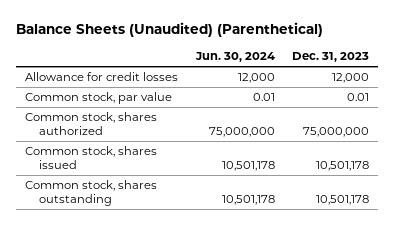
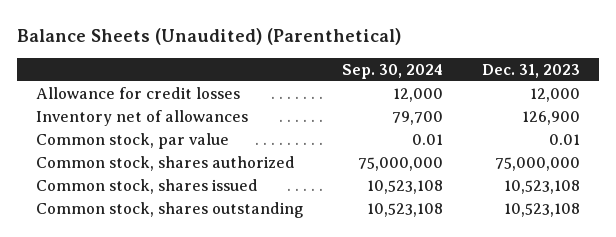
- | Jun. 30, 2024 | Dec. 31, 2023
+ | Sep. 30, 2024 | Dec. 31, 2023
+ Inventory net of allowances | 79,700 | 126,900
- Common stock, shares issued | 10,501,178 | 10,501,178
- Common stock, shares outstanding | 10,501,178 | 10,501,178
+ Common stock, shares issued | 10,523,108 | 10,523,108
+ Common stock, shares outstanding | 10,523,108 | 10,523,108

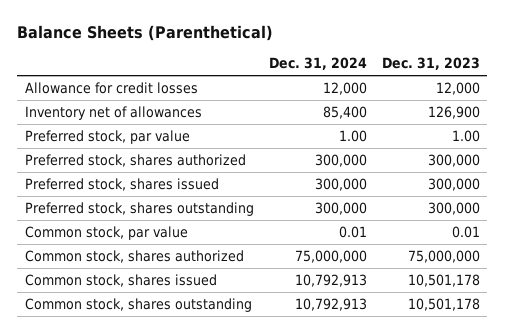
- Balance Sheets (Unaudited) (Parenthetical)
+ Balance Sheets (Parenthetical)
- | Sep. 30, 2024 | Dec. 31, 2023
+ | Dec. 31, 2024 | Dec. 31, 2023
+ Preferred stock, par value | 1.00 | 1.00
+ Preferred stock, shares authorized | 300,000 | 300,000
+ Preferred stock, shares issued | 300,000 | 300,000
+ Preferred stock, shares outstanding | 300,000 | 300,000
- Common stock, shares issued | 10,523,108 | 10,523,108
- Common stock, shares outstanding | 10,523,108 | 10,523,108
+ Common stock, shares issued | 10,792,913 | 10,501,178
+ Common stock, shares outstanding | 10,792,913 | 10,501,178

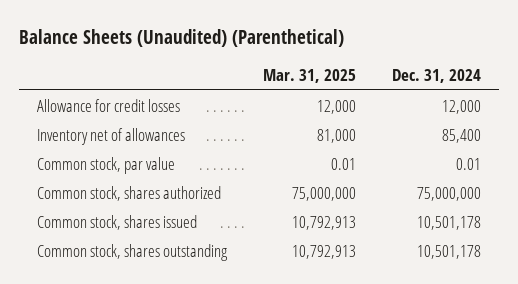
- Balance Sheets (Parenthetical)
+ Balance Sheets (Unaudited) (Parenthetical)
- | Dec. 31, 2024 | Dec. 31, 2023
+ | Mar. 31, 2025 | Dec. 31, 2024
- Preferred stock, par value | 1.00 | 1.00
- Preferred stock, shares authorized | 300,000 | 300,000
- Preferred stock, shares issued | 300,000 | 300,000
- Preferred stock, shares outstanding | 300,000 | 300,000
- Common stock, shares issued | 10,792,913 | 10,501,178
- Common stock, shares outstanding | 10,792,913 | 10,501,178
+ Common stock, shares issued | 10,792,913 | 10,501,178
+ Common stock, shares outstanding | 10,792,913 | 10,501,178

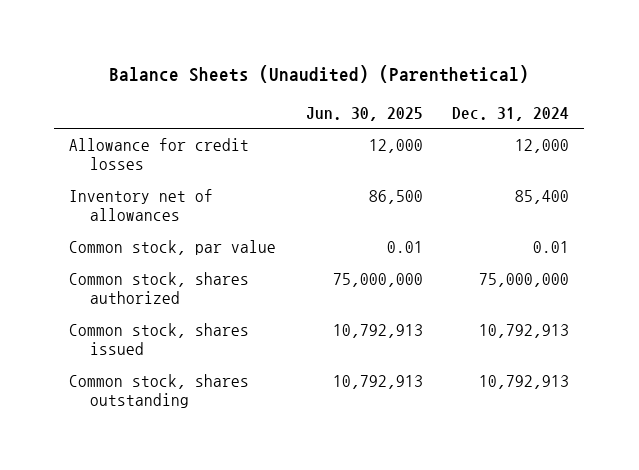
- | Mar. 31, 2025 | Dec. 31, 2024
+ | Jun. 30, 2025 | Dec. 31, 2024
- Common stock, shares issued | 10,792,913 | 10,501,178
- Common stock, shares outstanding | 10,792,913 | 10,501,178
+ Common stock, shares issued | 10,792,913 | 10,792,913
+ Common stock, shares outstanding | 10,792,913 | 10,792,913

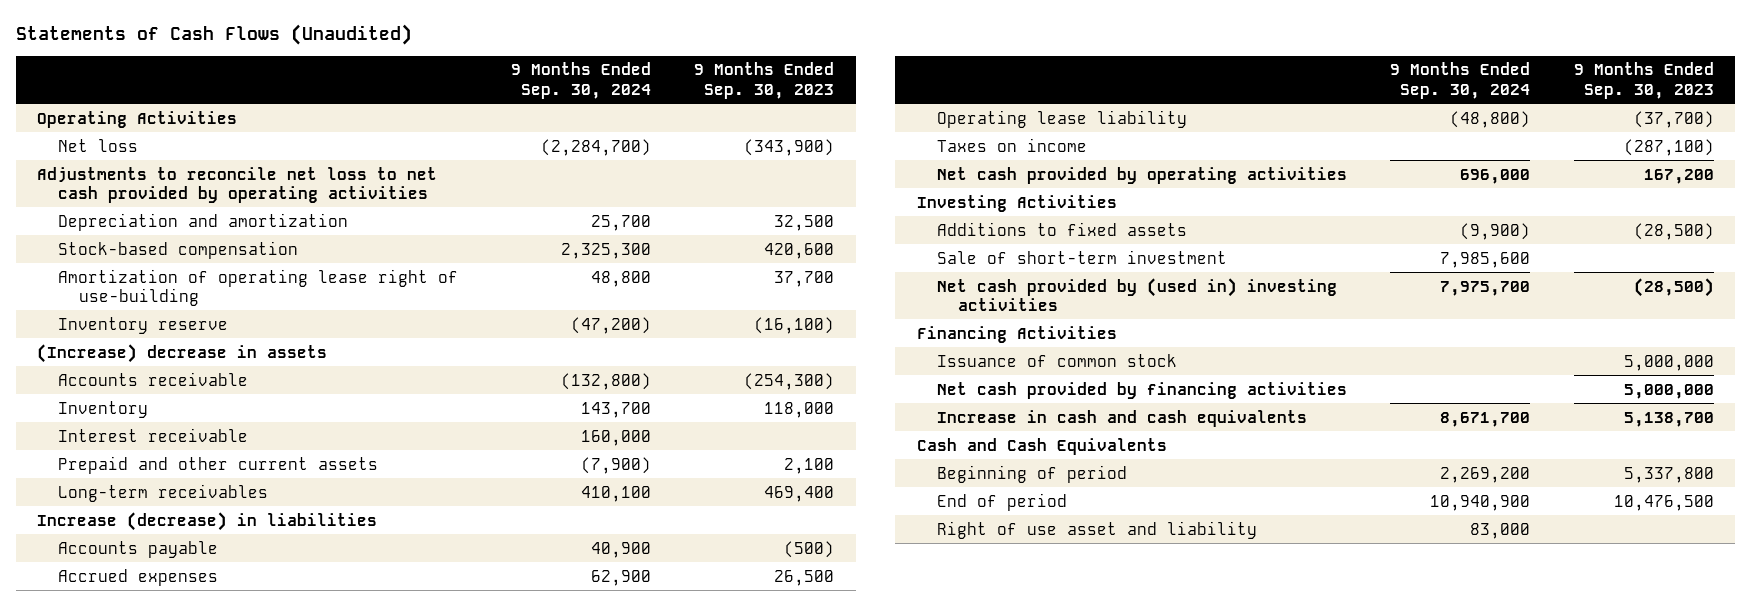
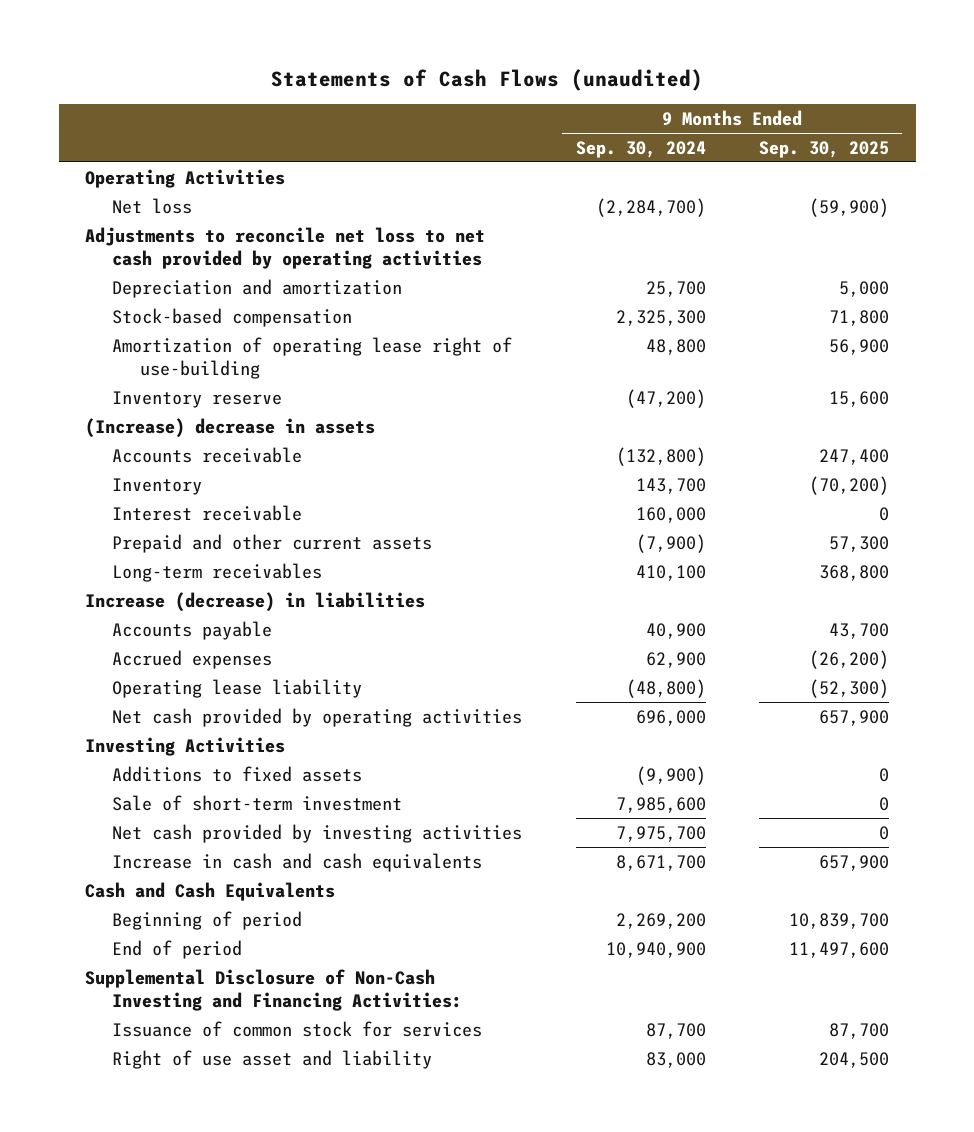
- Statements of Cash Flows (Unaudited)
+ Statements of Cash Flows (unaudited)
- | 9 Months Ended Sep. 30, 2024 | 9 Months Ended Sep. 30, 2023
+ | 9 Months Ended Sep. 30, 2024 | 9 Months Ended Sep. 30, 2025
- Taxes on income | | (287,100)
- Net cash provided by (used in) investing activities | 7,975,700 | (28,500)
- Financing Activities
- Issuance of common stock | | 5,000,000
- Net cash provided by financing activities | | 5,000,000
+ Net cash provided by investing activities | 7,975,700 | 0
+ Supplemental Disclosure of Non-Cash Investing and Financing Activities:
+ Issuance of common stock for services | 87,700 | 87,700

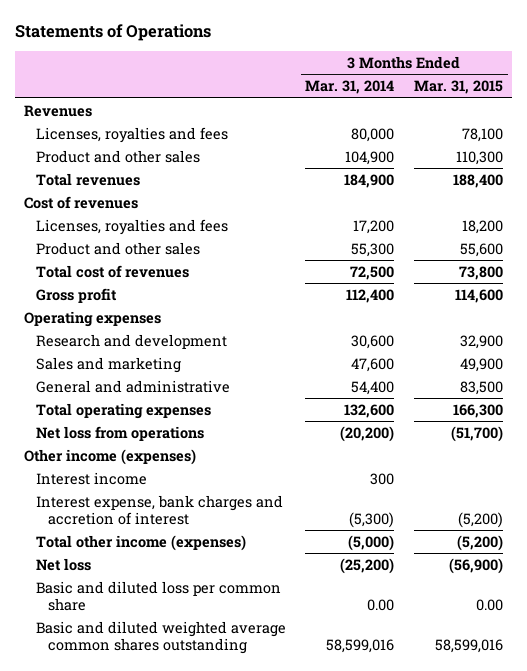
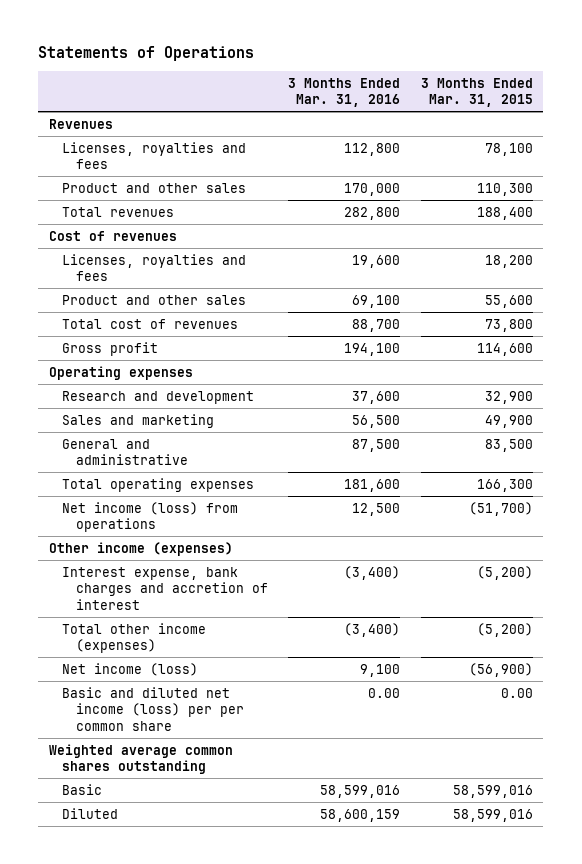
- | 3 Months Ended Mar. 31, 2014 | 3 Months Ended Mar. 31, 2015
+ | 3 Months Ended Mar. 31, 2016 | 3 Months Ended Mar. 31, 2015
- Net loss from operations | (20,200) | (51,700)
+ Net income (loss) from operations | 12,500 | (51,700)
- Interest income | 300 |
- Net loss | (25,200) | (56,900)
- Basic and diluted loss per common share | 0.00 | 0.00
- Basic and diluted weighted average common shares outstanding | 58,599,016 | 58,599,016
+ Net income (loss) | 9,100 | (56,900)
+ Basic and diluted net income (loss) per per common share | 0.00 | 0.00
+ Weighted average common shares outstanding
+ Basic | 58,599,016 | 58,599,016
+ Diluted | 58,600,159 | 58,599,016

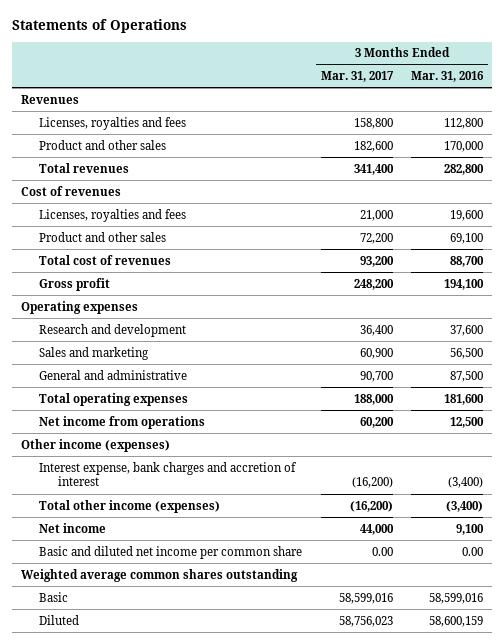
- | 3 Months Ended Mar. 31, 2016 | 3 Months Ended Mar. 31, 2015
+ | 3 Months Ended Mar. 31, 2017 | 3 Months Ended Mar. 31, 2016
- Net income (loss) from operations | 12,500 | (51,700)
+ Net income from operations | 60,200 | 12,500
- Net income (loss) | 9,100 | (56,900)
- Basic and diluted net income (loss) per per common share | 0.00 | 0.00
+ Net income | 44,000 | 9,100
+ Basic and diluted net income per common share | 0.00 | 0.00

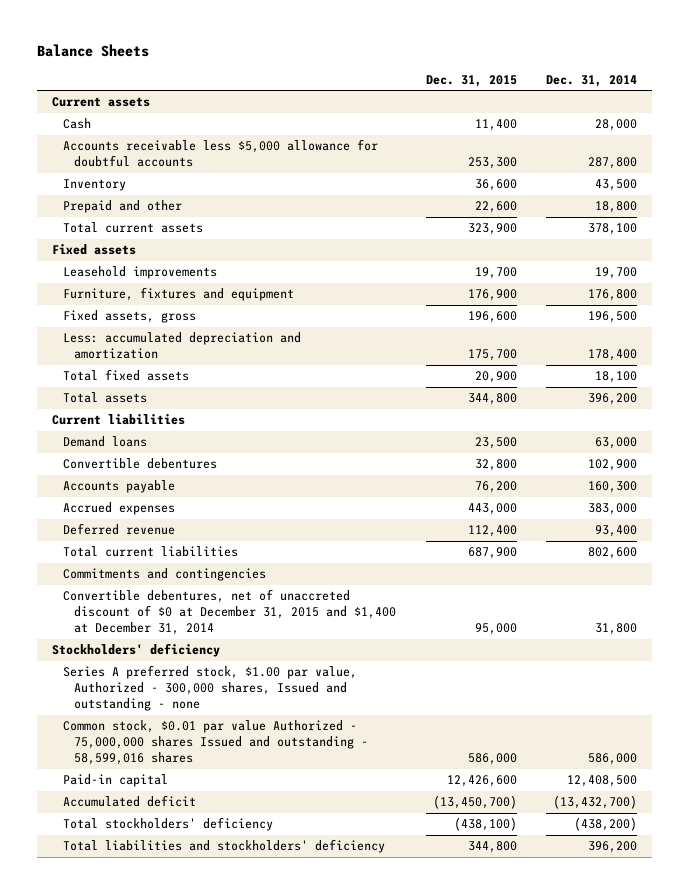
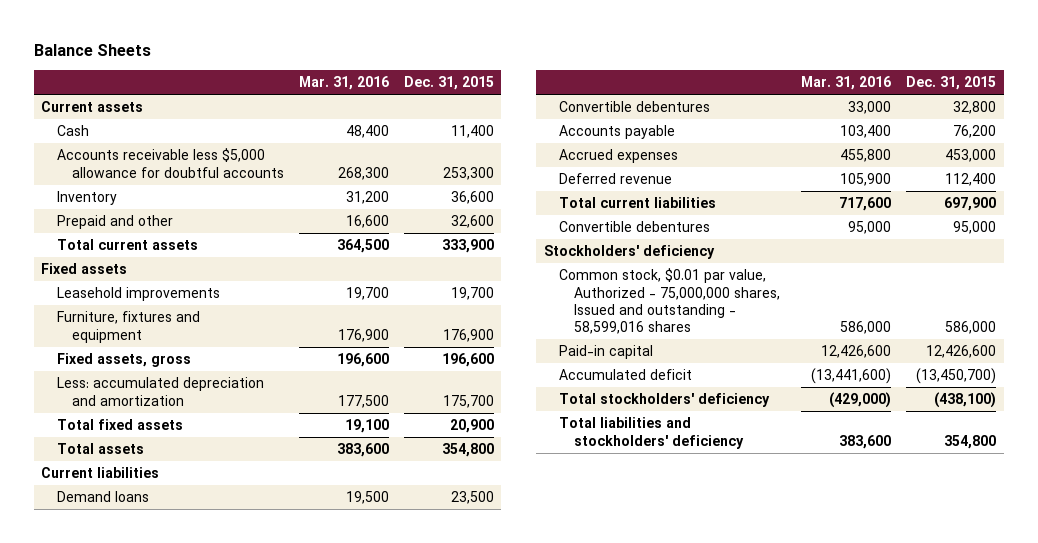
- | Dec. 31, 2015 | Dec. 31, 2014
+ | Mar. 31, 2016 | Dec. 31, 2015
- Prepaid and other | 22,600 | 18,800
- Total current assets | 323,900 | 378,100
+ Prepaid and other | 16,600 | 32,600
+ Total current assets | 364,500 | 333,900
- Total assets | 344,800 | 396,200
+ Total assets | 383,600 | 354,800
- Accrued expenses | 443,000 | 383,000
+ Accrued expenses | 455,800 | 453,000
- Total current liabilities | 687,900 | 802,600
- Commitments and contingencies
- Convertible debentures, net of unaccreted discount of $0 at December 31, 2015 and $1,400 at December 31, 2014 | 95,000 | 31,800
+ Total current liabilities | 717,600 | 697,900
+ Convertible debentures | 95,000 | 95,000
- Series A preferred stock, $1.00 par value, Authorized - 300,000 shares, Issued and outstanding - none
- Common stock, $0.01 par value Authorized - 75,000,000 shares Issued and outstanding - 58,599,016 shares | 586,000 | 586,000
+ Common stock, $0.01 par value, Authorized - 75,000,000 shares, Issued and outstanding - 58,599,016 shares | 586,000 | 586,000
- Total liabilities and stockholders' deficiency | 344,800 | 396,200
+ Total liabilities and stockholders' deficiency | 383,600 | 354,800

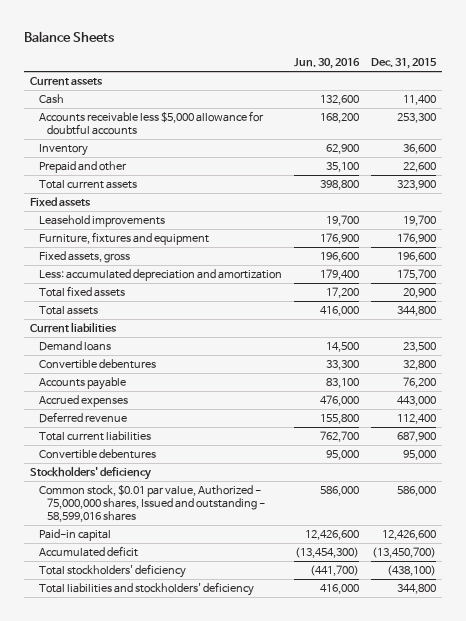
- | Mar. 31, 2016 | Dec. 31, 2015
+ | Jun. 30, 2016 | Dec. 31, 2015
- Prepaid and other | 16,600 | 32,600
- Total current assets | 364,500 | 333,900
+ Prepaid and other | 35,100 | 22,600
+ Total current assets | 398,800 | 323,900
- Total assets | 383,600 | 354,800
+ Total assets | 416,000 | 344,800
- Accrued expenses | 455,800 | 453,000
+ Accrued expenses | 476,000 | 443,000
- Total current liabilities | 717,600 | 697,900
+ Total current liabilities | 762,700 | 687,900
- Total liabilities and stockholders' deficiency | 383,600 | 354,800
+ Total liabilities and stockholders' deficiency | 416,000 | 344,800

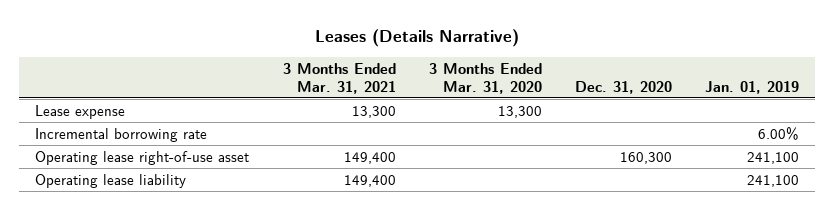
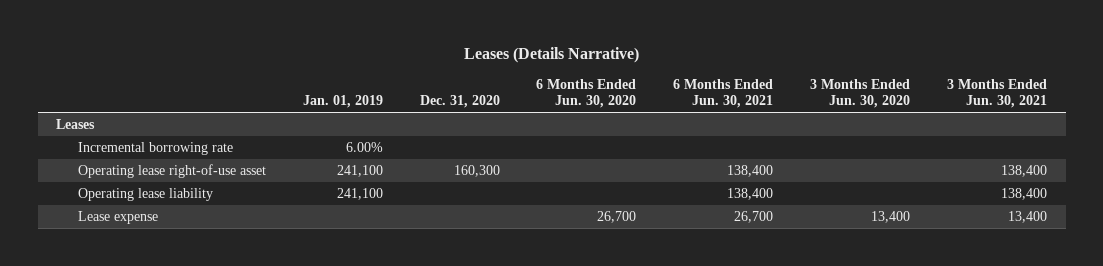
- | 3 Months Ended Mar. 31, 2021 | 3 Months Ended Mar. 31, 2020 | Dec. 31, 2020 | Jan. 01, 2019
+ | Jan. 01, 2019 | Dec. 31, 2020 | 6 Months Ended Jun. 30, 2020 | 6 Months Ended Jun. 30, 2021 | 3 Months Ended Jun. 30, 2020 | 3 Months Ended Jun. 30, 2021
+ Leases
moved down: Lease expense | | | 26,700 | 26,700 | 13,400 | 13,400

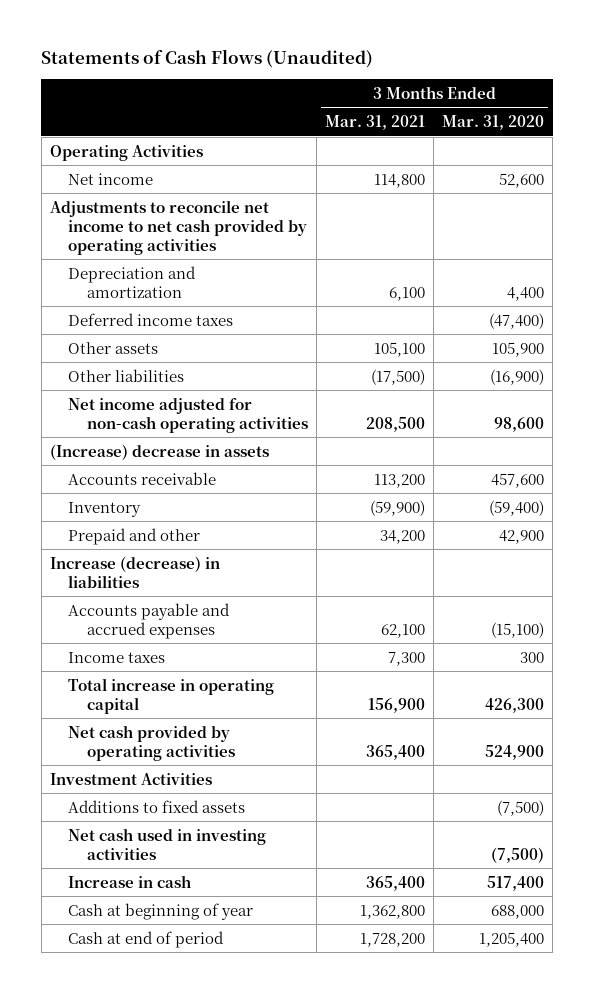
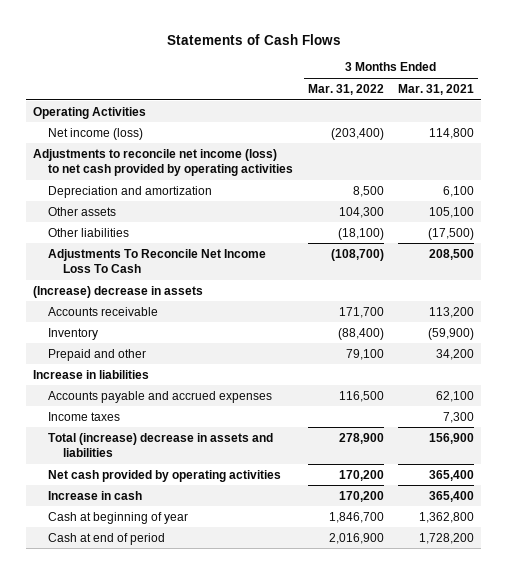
- Statements of Cash Flows (Unaudited)
+ Statements of Cash Flows
- | 3 Months Ended Mar. 31, 2021 | 3 Months Ended Mar. 31, 2020
+ | 3 Months Ended Mar. 31, 2022 | 3 Months Ended Mar. 31, 2021
- Net income | 114,800 | 52,600
- Adjustments to reconcile net income to net cash provided by operating activities
+ Net income (loss) | (203,400) | 114,800
+ Adjustments to reconcile net income (loss) to net cash provided by operating activities
- Deferred income taxes | | (47,400)
- Net income adjusted for non-cash operating activities | 208,500 | 98,600
+ Adjustments To Reconcile Net Income Loss To Cash | (108,700) | 208,500
- Increase (decrease) in liabilities
+ Increase in liabilities
- Total increase in operating capital | 156,900 | 426,300
+ Total (increase) decrease in assets and liabilities | 278,900 | 156,900
- Investment Activities
- Additions to fixed assets | | (7,500)
- Net cash used in investing activities | | (7,500)

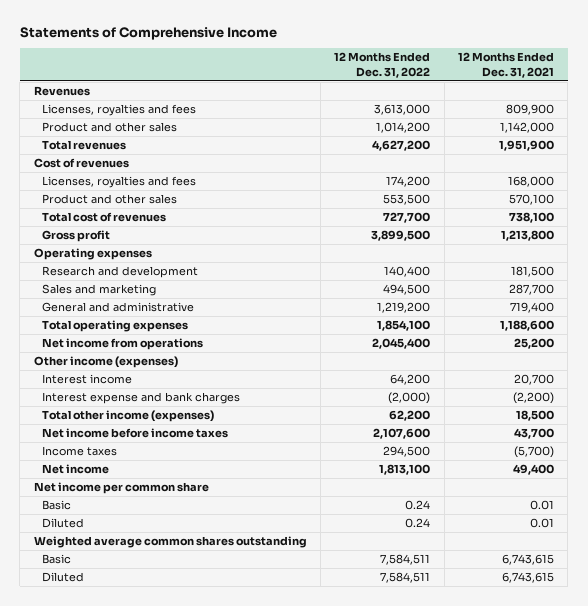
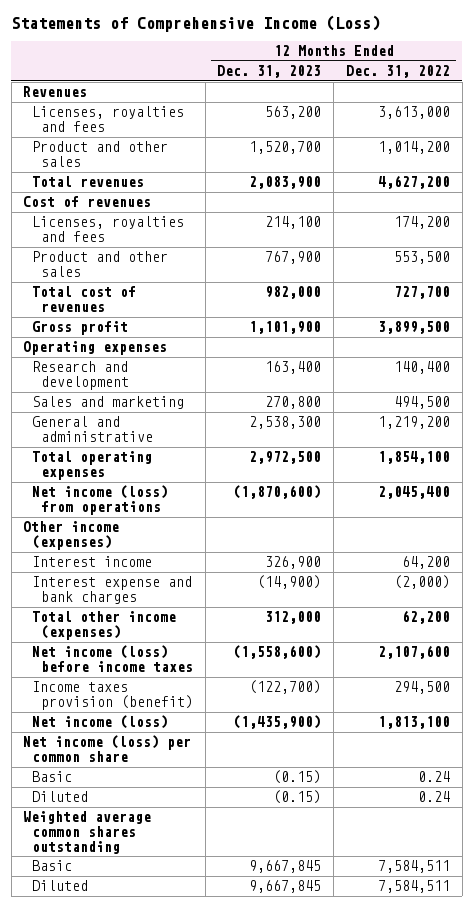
- Statements of Comprehensive Income
+ Statements of Comprehensive Income (Loss)
- | 12 Months Ended Dec. 31, 2022 | 12 Months Ended Dec. 31, 2021
+ | 12 Months Ended Dec. 31, 2023 | 12 Months Ended Dec. 31, 2022
- Net income from operations | 2,045,400 | 25,200
+ Net income (loss) from operations | (1,870,600) | 2,045,400
- Net income before income taxes | 2,107,600 | 43,700
- Income taxes | 294,500 | (5,700)
- Net income | 1,813,100 | 49,400
- Net income per common share
+ Net income (loss) before income taxes | (1,558,600) | 2,107,600
+ Income taxes provision (benefit) | (122,700) | 294,500
+ Net income (loss) | (1,435,900) | 1,813,100
+ Net income (loss) per common share

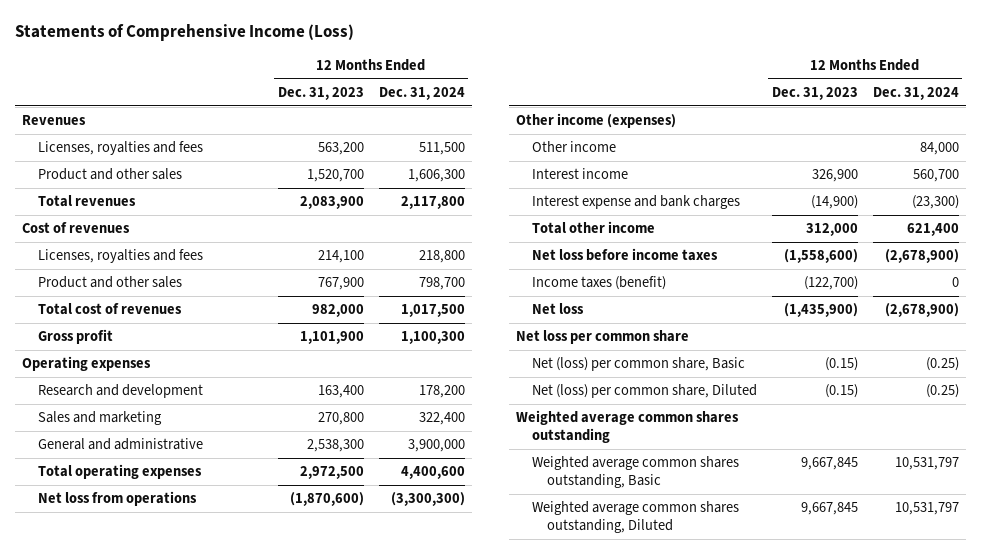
- | 12 Months Ended Dec. 31, 2023 | 12 Months Ended Dec. 31, 2022
+ | 12 Months Ended Dec. 31, 2023 | 12 Months Ended Dec. 31, 2024
- Net income (loss) from operations | (1,870,600) | 2,045,400
+ Net loss from operations | (1,870,600) | (3,300,300)
+ Other income | | 84,000
- Total other income (expenses) | 312,000 | 62,200
- Net income (loss) before income taxes | (1,558,600) | 2,107,600
- Income taxes provision (benefit) | (122,700) | 294,500
- Net income (loss) | (1,435,900) | 1,813,100
- Net income (loss) per common share
- Basic | (0.15) | 0.24
- Diluted | (0.15) | 0.24
+ Total other income | 312,000 | 621,400
+ Net loss before income taxes | (1,558,600) | (2,678,900)
+ Income taxes (benefit) | (122,700) | 0
+ Net loss | (1,435,900) | (2,678,900)
+ Net loss per common share
+ Net (loss) per common share, Basic | (0.15) | (0.25)
+ Net (loss) per common share, Diluted | (0.15) | (0.25)
- Basic | 9,667,845 | 7,584,511
- Diluted | 9,667,845 | 7,584,511
+ Weighted average common shares outstanding, Basic | 9,667,845 | 10,531,797
+ Weighted average common shares outstanding, Diluted | 9,667,845 | 10,531,797

